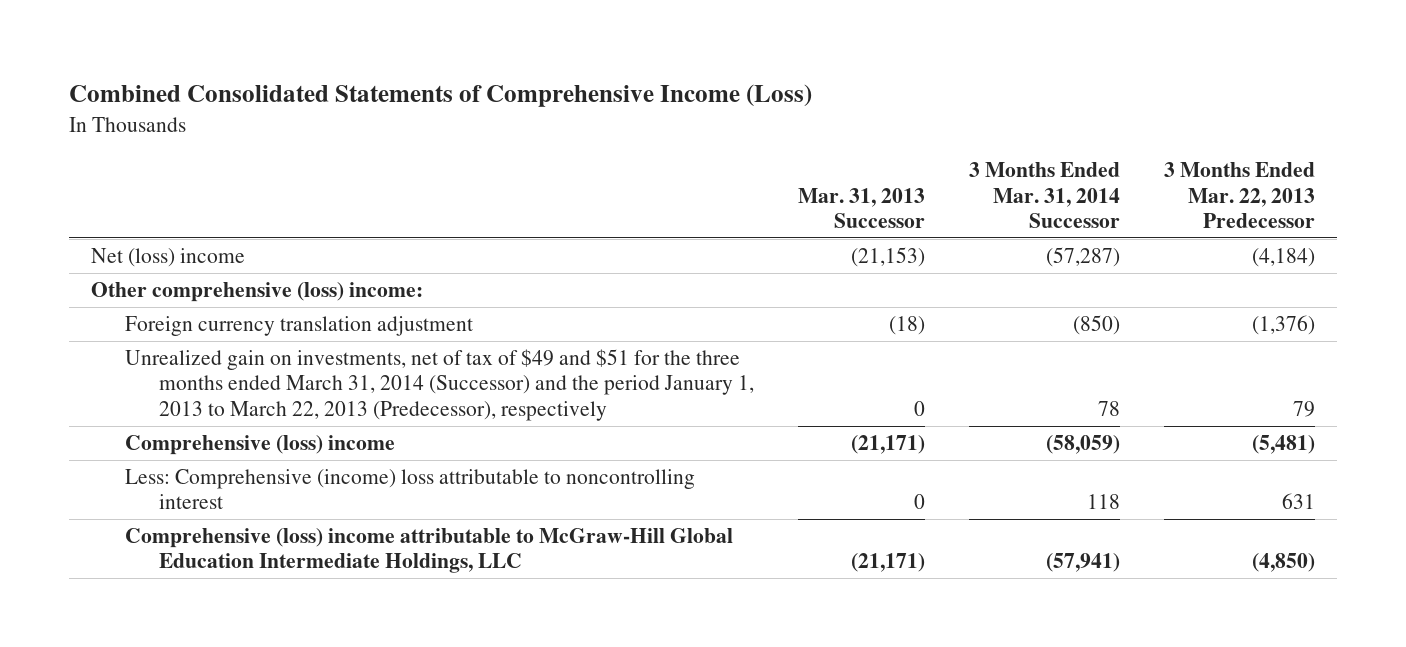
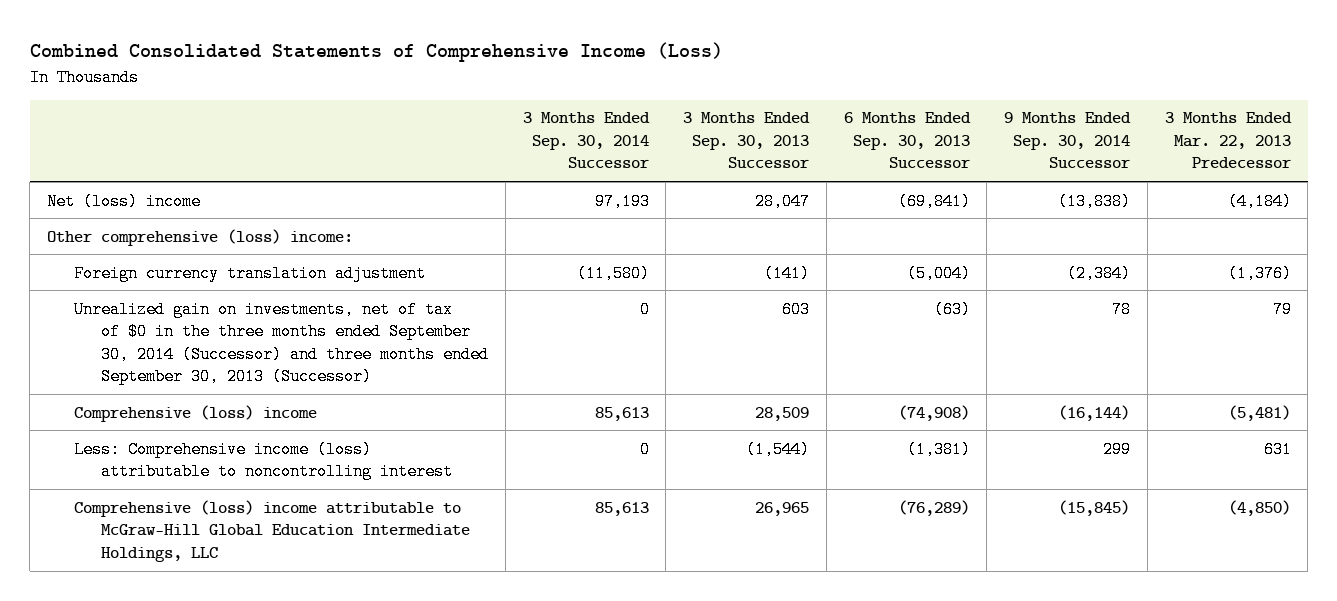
- | Mar. 31, 2013 Successor | 3 Months Ended Mar. 31, 2014 Successor | 3 Months Ended Mar. 22, 2013 Predecessor
+ | 3 Months Ended Sep. 30, 2014 Successor | 3 Months Ended Sep. 30, 2013 Successor | 6 Months Ended Sep. 30, 2013 Successor | 9 Months Ended Sep. 30, 2014 Successor | 3 Months Ended Mar. 22, 2013 Predecessor
- Unrealized gain on investments, net of tax of $49 and $51 for the three months ended March 31, 2014 (Successor) and the period January 1, 2013 to March 22, 2013 (Predecessor), respectively | 0 | 78 | 79
+ Unrealized gain on investments, net of tax of $0 in the three months ended September 30, 2014 (Successor) and three months ended September 30, 2013 (Successor) | 0 | 603 | (63) | 78 | 79
- Less: Comprehensive (income) loss attributable to noncontrolling interest | 0 | 118 | 631
+ Less: Comprehensive income (loss) attributable to noncontrolling interest | 0 | (1,544) | (1,381) | 299 | 631

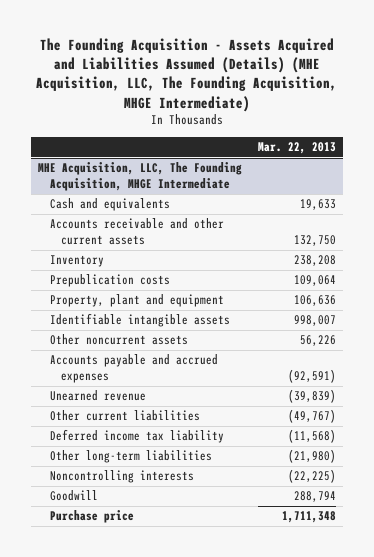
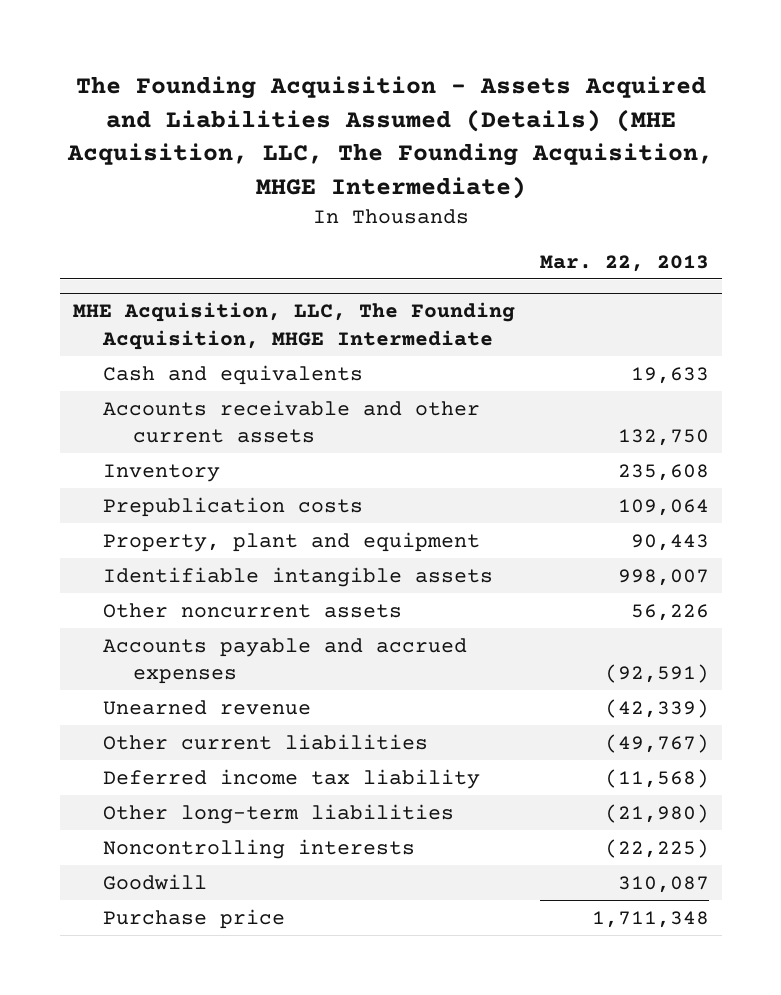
@ MHE Acquisition, LLC, The Founding Acquisition, MHGE Intermediate
- Inventory | 238,208
+ Inventory | 235,608
- Property, plant and equipment | 106,636
+ Property, plant and equipment | 90,443
- Unearned revenue | (39,839)
+ Unearned revenue | (42,339)
- Goodwill | 288,794
+ Goodwill | 310,087

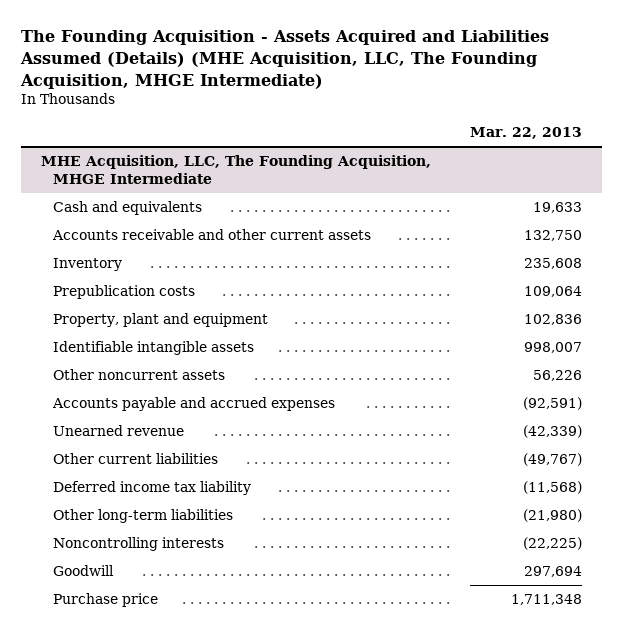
@ MHE Acquisition, LLC, The Founding Acquisition, MHGE Intermediate
- Property, plant and equipment | 90,443
+ Property, plant and equipment | 102,836
- Goodwill | 310,087
+ Goodwill | 297,694

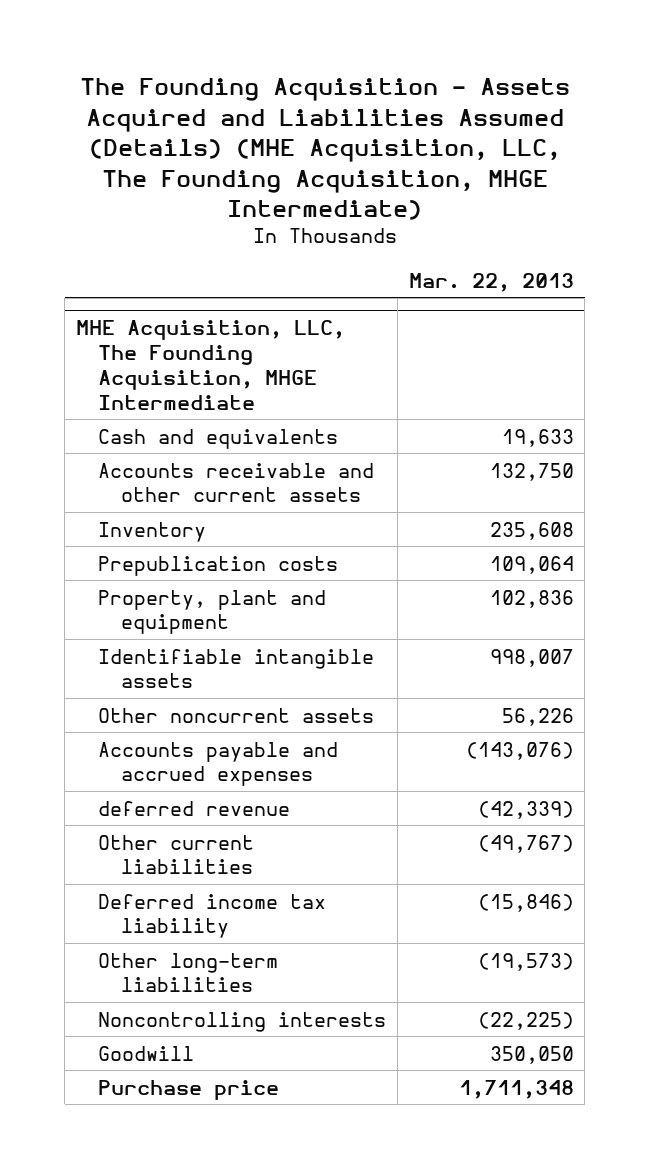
@ MHE Acquisition, LLC, The Founding Acquisition, MHGE Intermediate
- Accounts payable and accrued expenses | (92,591)
- Unearned revenue | (42,339)
+ Accounts payable and accrued expenses | (143,076)
+ deferred revenue | (42,339)
- Deferred income tax liability | (11,568)
- Other long-term liabilities | (21,980)
+ Deferred income tax liability | (15,846)
+ Other long-term liabilities | (19,573)
- Goodwill | 297,694
+ Goodwill | 350,050

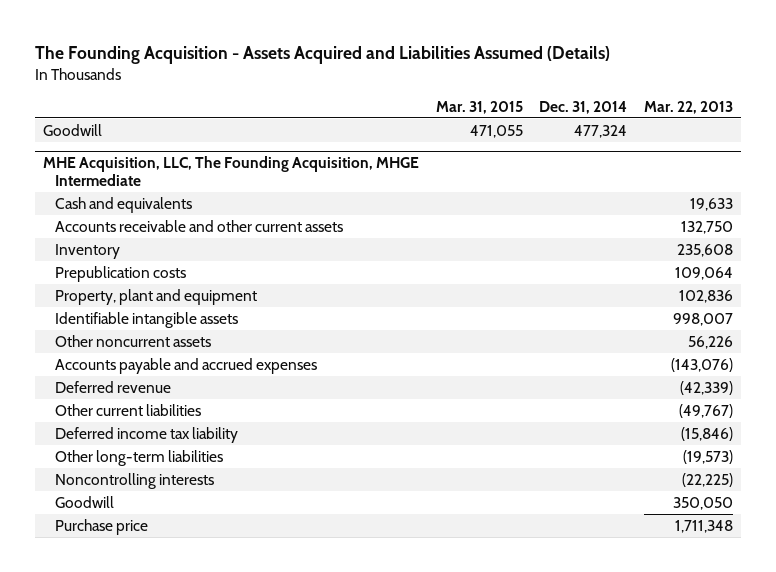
- The Founding Acquisition - Assets Acquired and Liabilities Assumed (Details) (MHE Acquisition, LLC, The Founding Acquisition, MHGE Intermediate)
+ The Founding Acquisition - Assets Acquired and Liabilities Assumed (Details)
- | Mar. 22, 2013
+ | Mar. 31, 2015 | Dec. 31, 2014 | Mar. 22, 2013
+ Goodwill | 471,055 | 477,324 |
@ MHE Acquisition, LLC, The Founding Acquisition, MHGE Intermediate
- deferred revenue | (42,339)
+ Deferred revenue | | | (42,339)

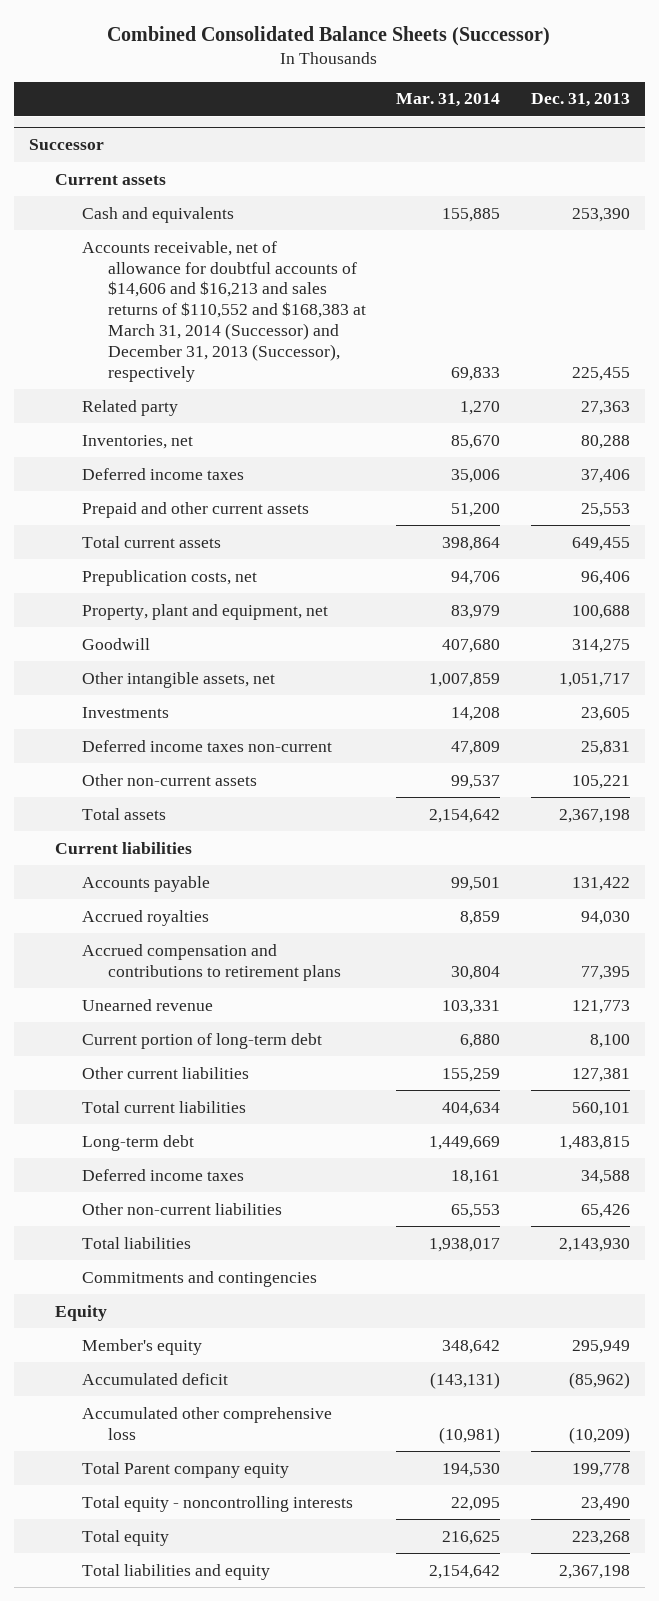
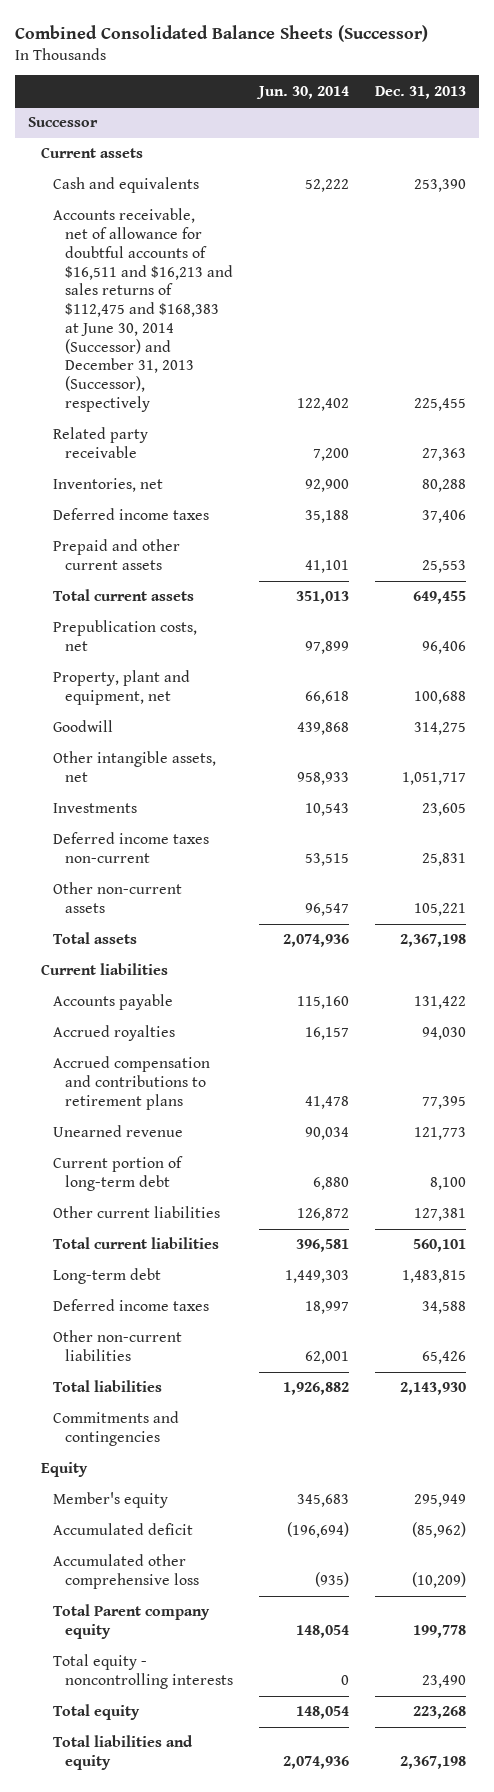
- | Mar. 31, 2014 | Dec. 31, 2013
+ | Jun. 30, 2014 | Dec. 31, 2013
@ Successor
- Accounts receivable, net of allowance for doubtful accounts of $14,606 and $16,213 and sales returns of $110,552 and $168,383 at March 31, 2014 (Successor) and December 31, 2013 (Successor), respectively | 69,833 | 225,455
- Related party | 1,270 | 27,363
+ Accounts receivable, net of allowance for doubtful accounts of $16,511 and $16,213 and sales returns of $112,475 and $168,383 at June 30, 2014 (Successor) and December 31, 2013 (Successor), respectively | 122,402 | 225,455
+ Related party receivable | 7,200 | 27,363

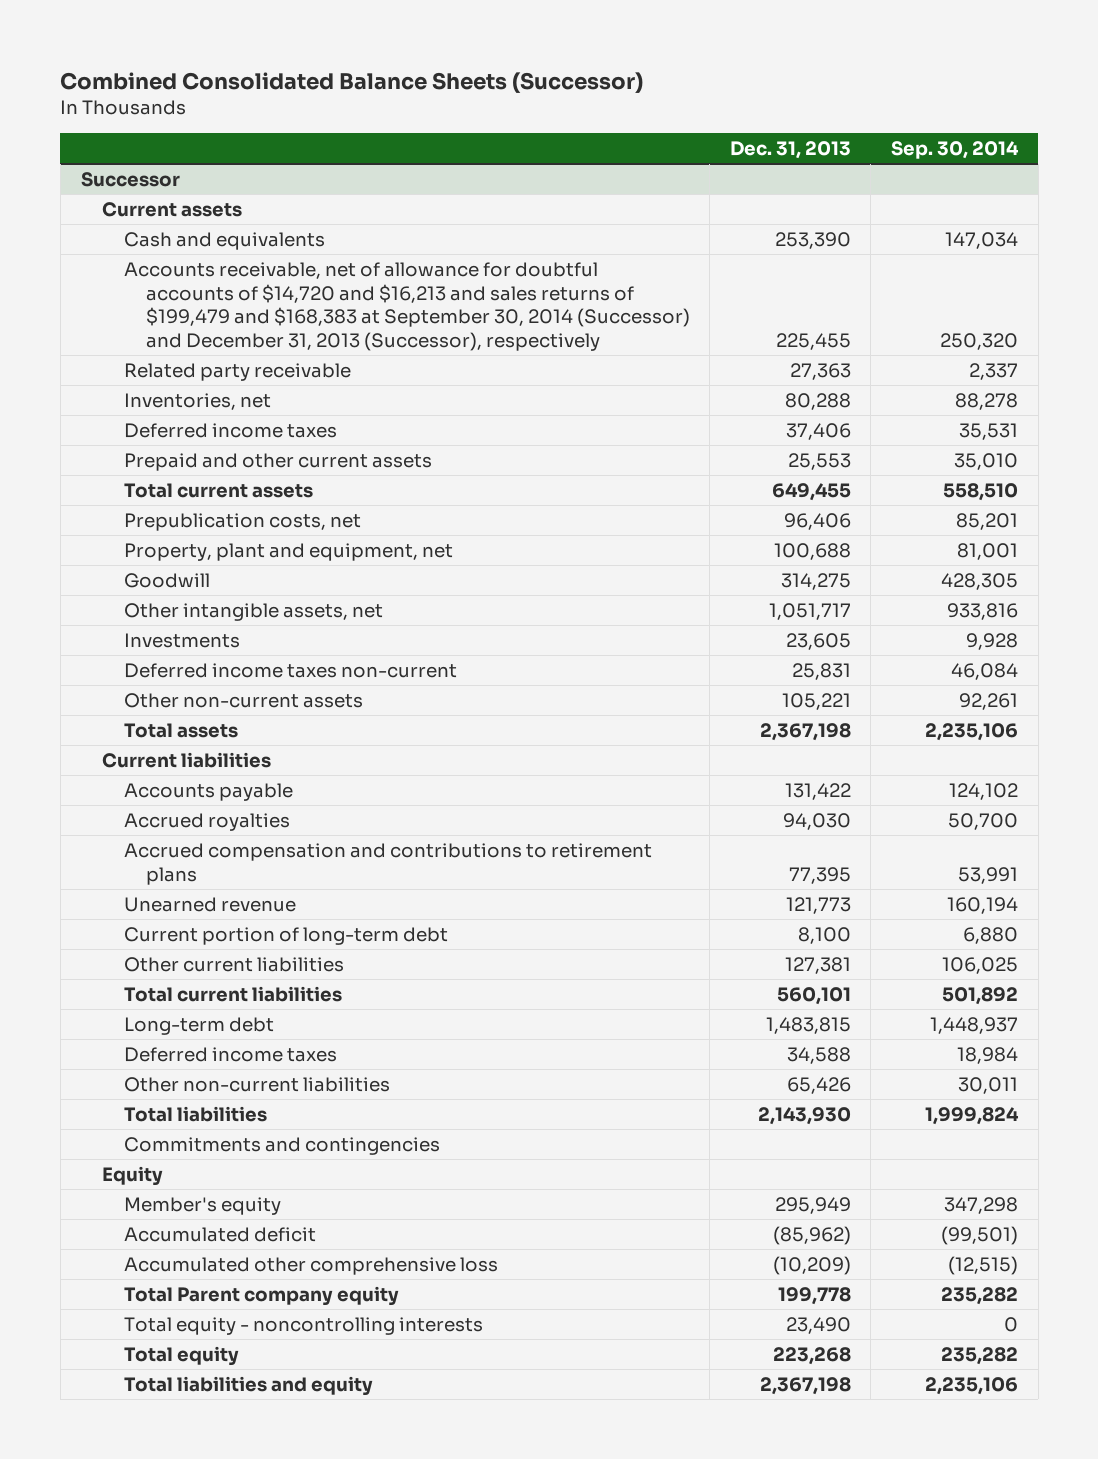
- | Jun. 30, 2014 | Dec. 31, 2013
+ | Dec. 31, 2013 | Sep. 30, 2014
@ Successor
- Accounts receivable, net of allowance for doubtful accounts of $16,511 and $16,213 and sales returns of $112,475 and $168,383 at June 30, 2014 (Successor) and December 31, 2013 (Successor), respectively | 122,402 | 225,455
+ Accounts receivable, net of allowance for doubtful accounts of $14,720 and $16,213 and sales returns of $199,479 and $168,383 at September 30, 2014 (Successor) and December 31, 2013 (Successor), respectively | 225,455 | 250,320

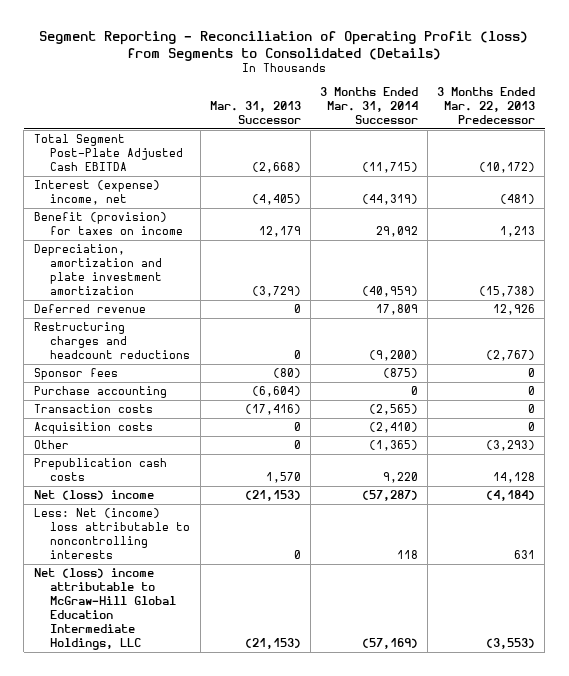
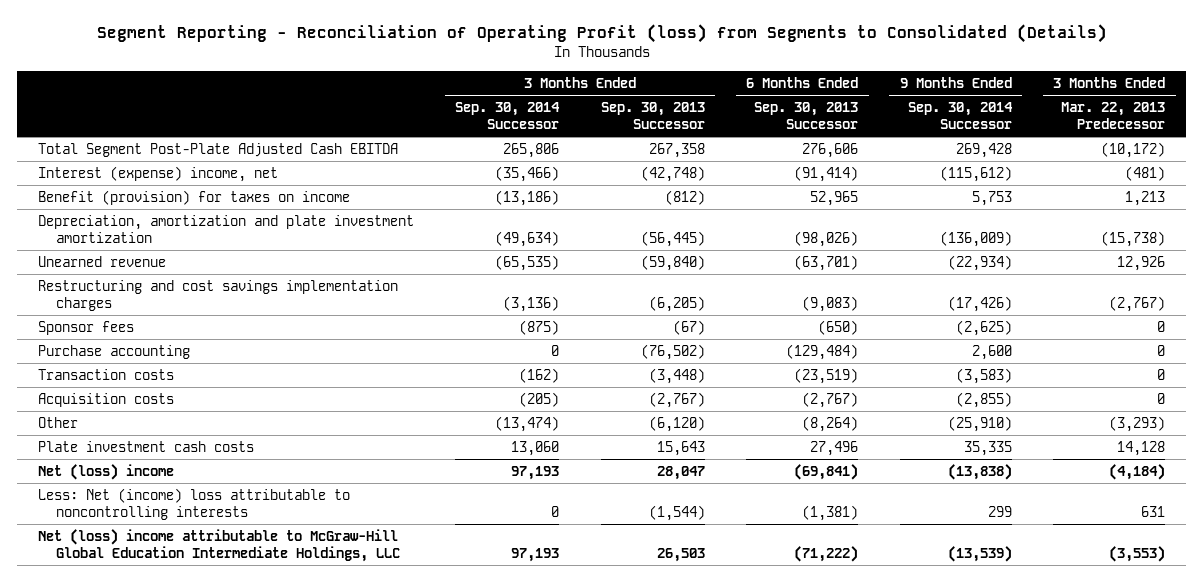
- | Mar. 31, 2013 Successor | 3 Months Ended Mar. 31, 2014 Successor | 3 Months Ended Mar. 22, 2013 Predecessor
+ | 3 Months Ended Sep. 30, 2014 Successor | 3 Months Ended Sep. 30, 2013 Successor | 6 Months Ended Sep. 30, 2013 Successor | 9 Months Ended Sep. 30, 2014 Successor | 3 Months Ended Mar. 22, 2013 Predecessor
- Deferred revenue | 0 | 17,809 | 12,926
- Restructuring charges and headcount reductions | 0 | (9,200) | (2,767)
+ Unearned revenue | (65,535) | (59,840) | (63,701) | (22,934) | 12,926
+ Restructuring and cost savings implementation charges | (3,136) | (6,205) | (9,083) | (17,426) | (2,767)
- Prepublication cash costs | 1,570 | 9,220 | 14,128
+ Plate investment cash costs | 13,060 | 15,643 | 27,496 | 35,335 | 14,128

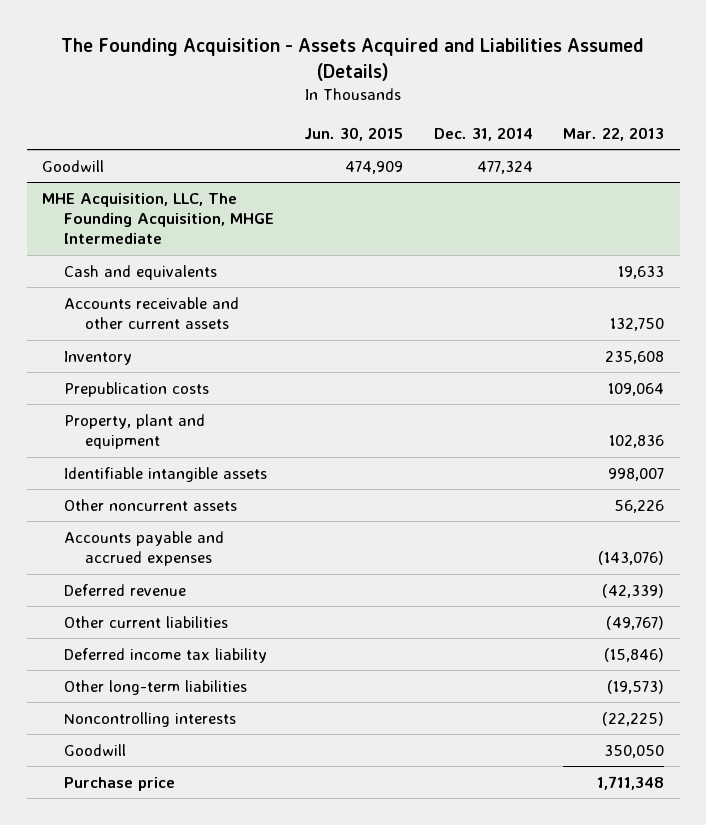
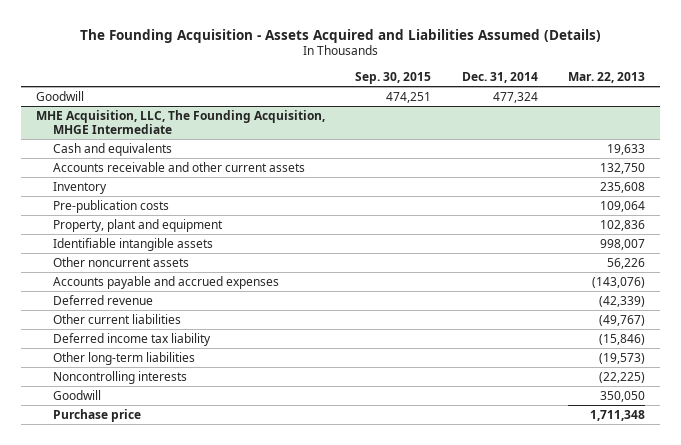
- | Jun. 30, 2015 | Dec. 31, 2014 | Mar. 22, 2013
+ | Sep. 30, 2015 | Dec. 31, 2014 | Mar. 22, 2013
@ MHE Acquisition, LLC, The Founding Acquisition, MHGE Intermediate
- Prepublication costs | | | 109,064
+ Pre-publication costs | | | 109,064

